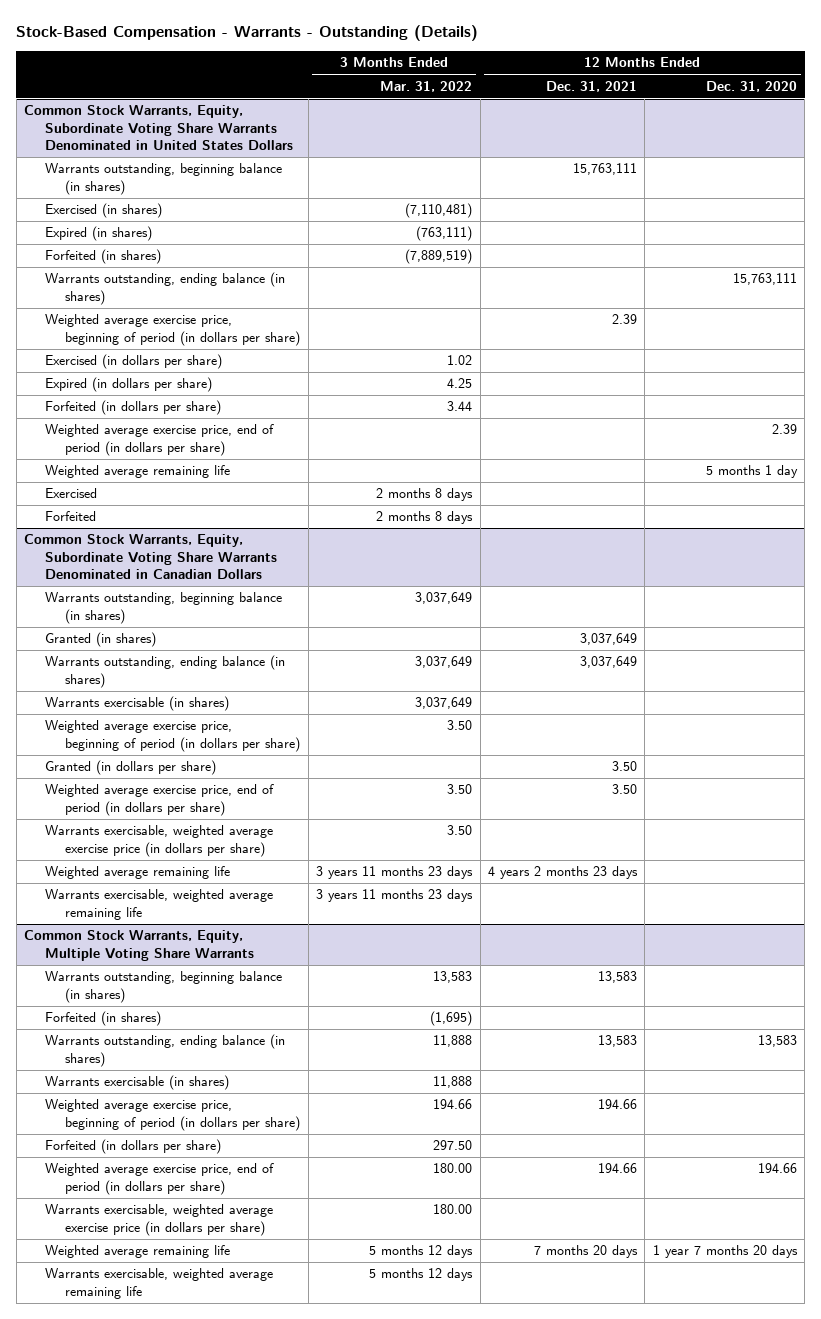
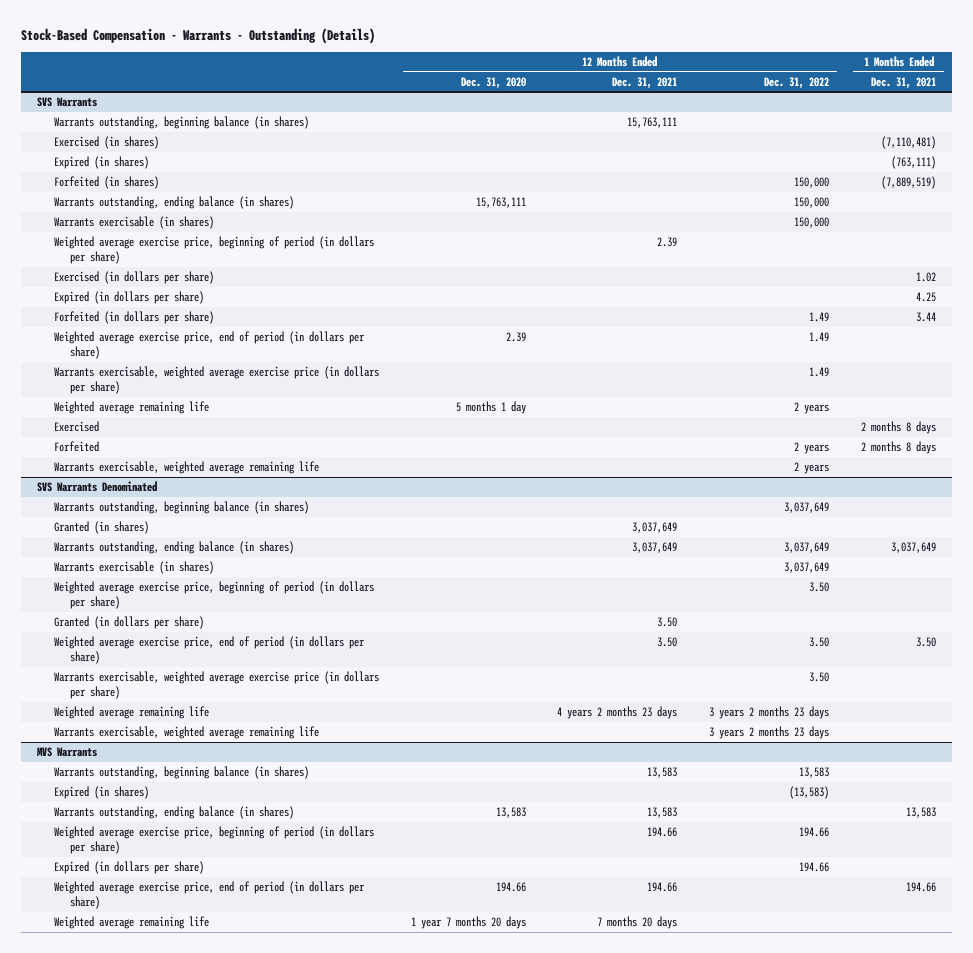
- | 3 Months Ended Mar. 31, 2022 | 12 Months Ended Dec. 31, 2021 | 12 Months Ended Dec. 31, 2020
+ | 12 Months Ended Dec. 31, 2020 | 12 Months Ended Dec. 31, 2021 | 12 Months Ended Dec. 31, 2022 | 1 Months Ended Dec. 31, 2021
- Common Stock Warrants, Equity, Subordinate Voting Share Warrants Denominated in United States Dollars
+ SVS Warrants
+ Warrants exercisable (in shares) | | | 150,000 |
+ Warrants exercisable, weighted average exercise price (in dollars per share) | | | 1.49 |
- Common Stock Warrants, Equity, Subordinate Voting Share Warrants Denominated in Canadian Dollars
+ Warrants exercisable, weighted average remaining life | | | 2 years |
+ SVS Warrants Denominated
- Common Stock Warrants, Equity, Multiple Voting Share Warrants
+ MVS Warrants
- Forfeited (in shares) | (1,695) | |
+ Expired (in shares) | | | (13,583) |
- Warrants exercisable (in shares) | 11,888 | |
- Forfeited (in dollars per share) | 297.50 | |
+ Expired (in dollars per share) | | | 194.66 |
- Warrants exercisable, weighted average exercise price (in dollars per share) | 180.00 | |
- Warrants exercisable, weighted average remaining life | 5 months 12 days | |

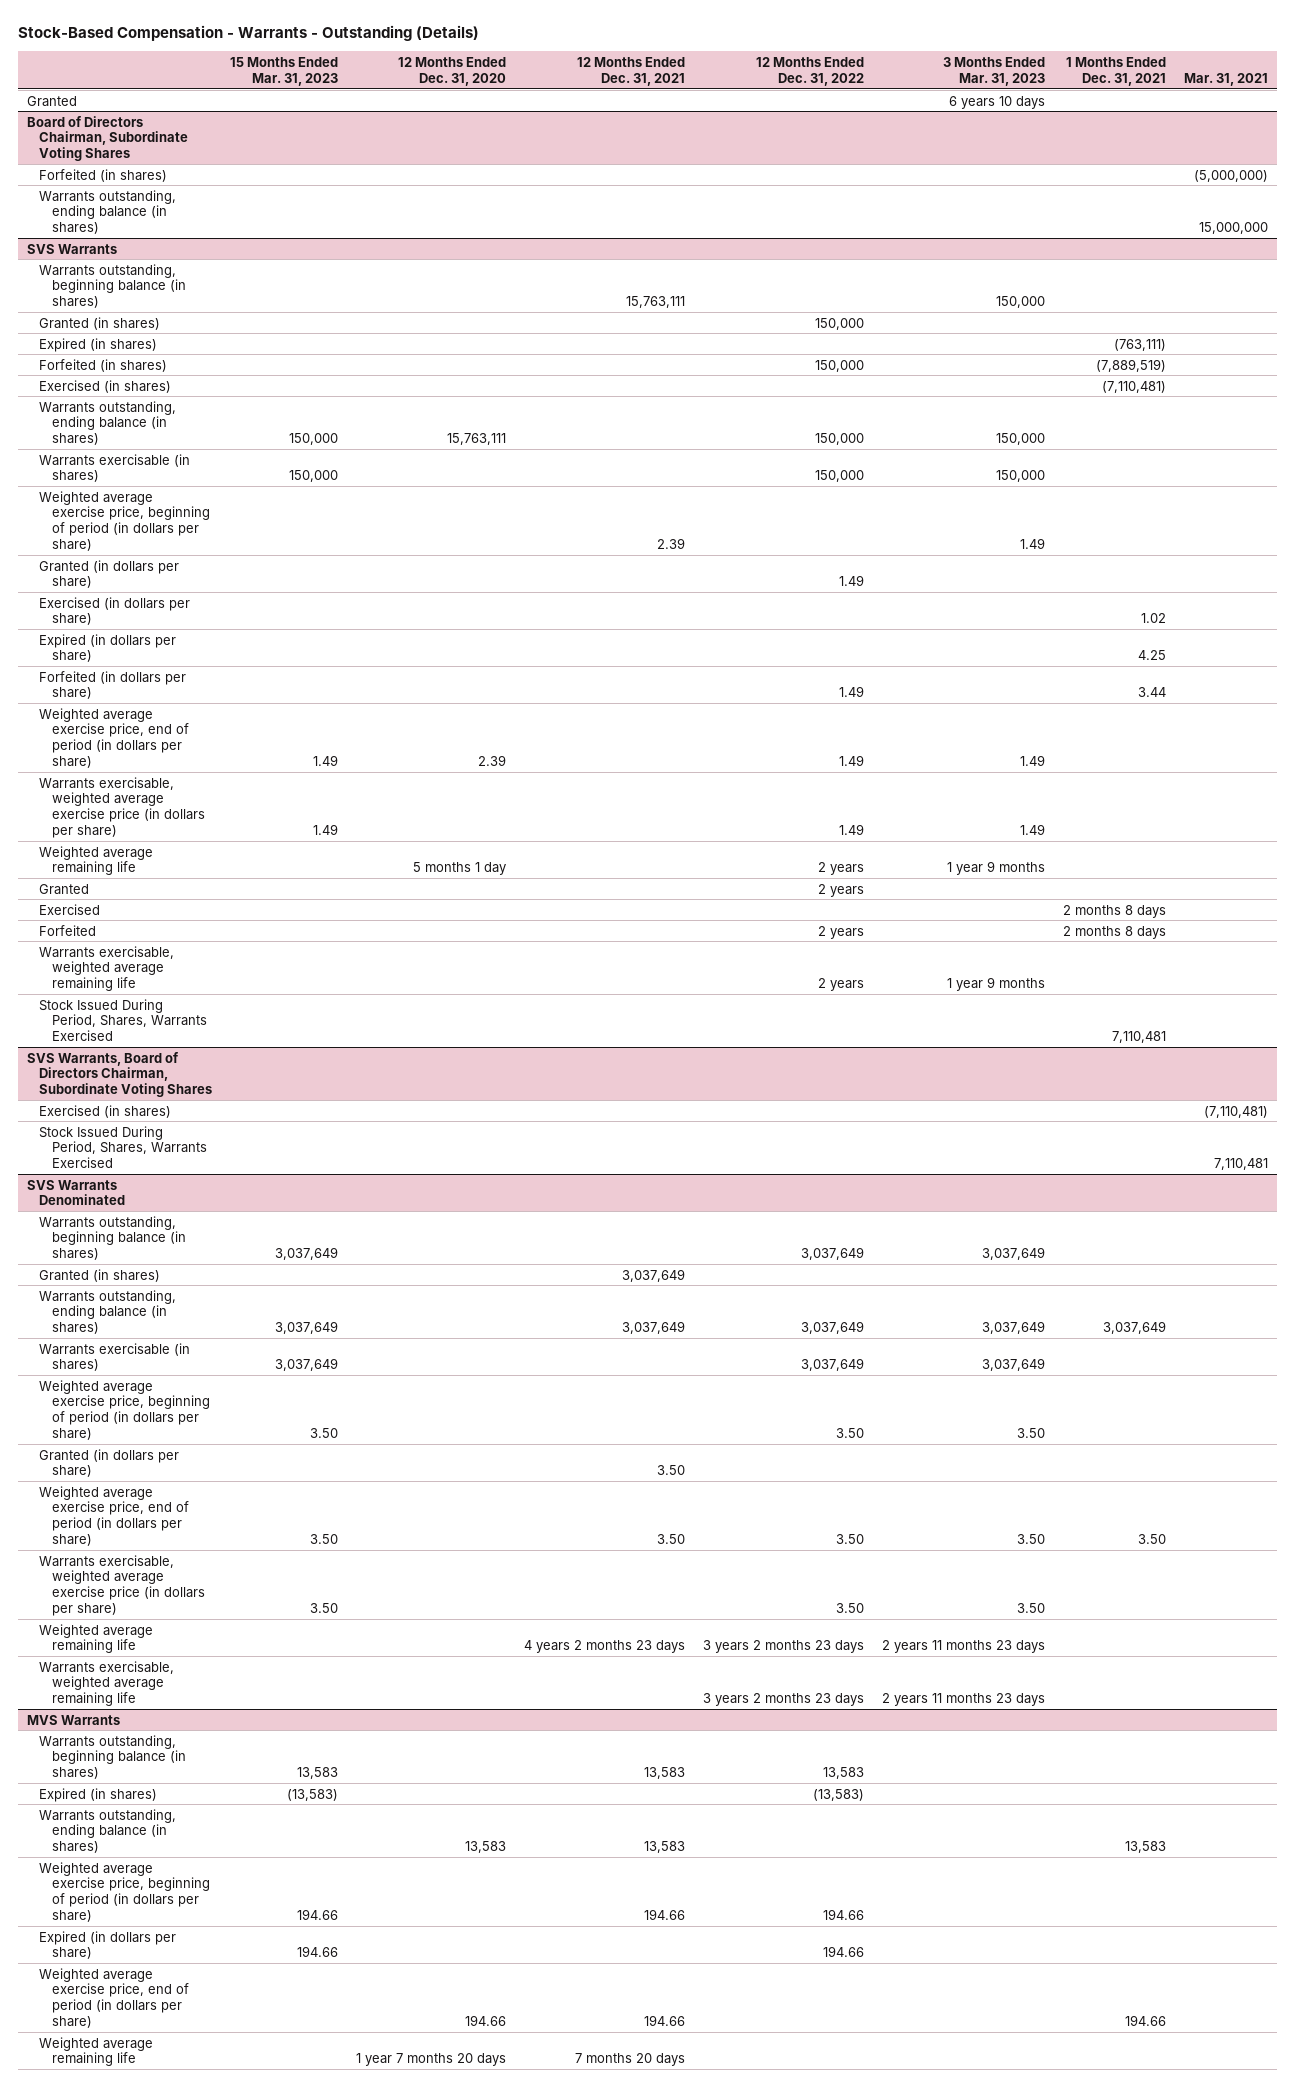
- | 12 Months Ended Dec. 31, 2020 | 12 Months Ended Dec. 31, 2021 | 12 Months Ended Dec. 31, 2022 | 1 Months Ended Dec. 31, 2021
+ | 15 Months Ended Mar. 31, 2023 | 12 Months Ended Dec. 31, 2020 | 12 Months Ended Dec. 31, 2021 | 12 Months Ended Dec. 31, 2022 | 3 Months Ended Mar. 31, 2023 | 1 Months Ended Dec. 31, 2021 | Mar. 31, 2021
+ Granted | | | | | 6 years 10 days | |
+ Board of Directors Chairman, Subordinate Voting Shares
+ Forfeited (in shares) | | | | | | | (5,000,000)
+ Warrants outstanding, ending balance (in shares) | | | | | | | 15,000,000
@ SVS Warrants
+ Granted (in shares) | | | | 150,000 | | |
moved down: Exercised (in shares) | | | | | | (7,110,481) |
+ Granted (in dollars per share) | | | | 1.49 | | |
+ Granted | | | | 2 years | | |
+ Stock Issued During Period, Shares, Warrants Exercised | | | | | | 7,110,481 |
+ SVS Warrants, Board of Directors Chairman, Subordinate Voting Shares
+ Exercised (in shares) | | | | | | | (7,110,481)
+ Stock Issued During Period, Shares, Warrants Exercised | | | | | | | 7,110,481

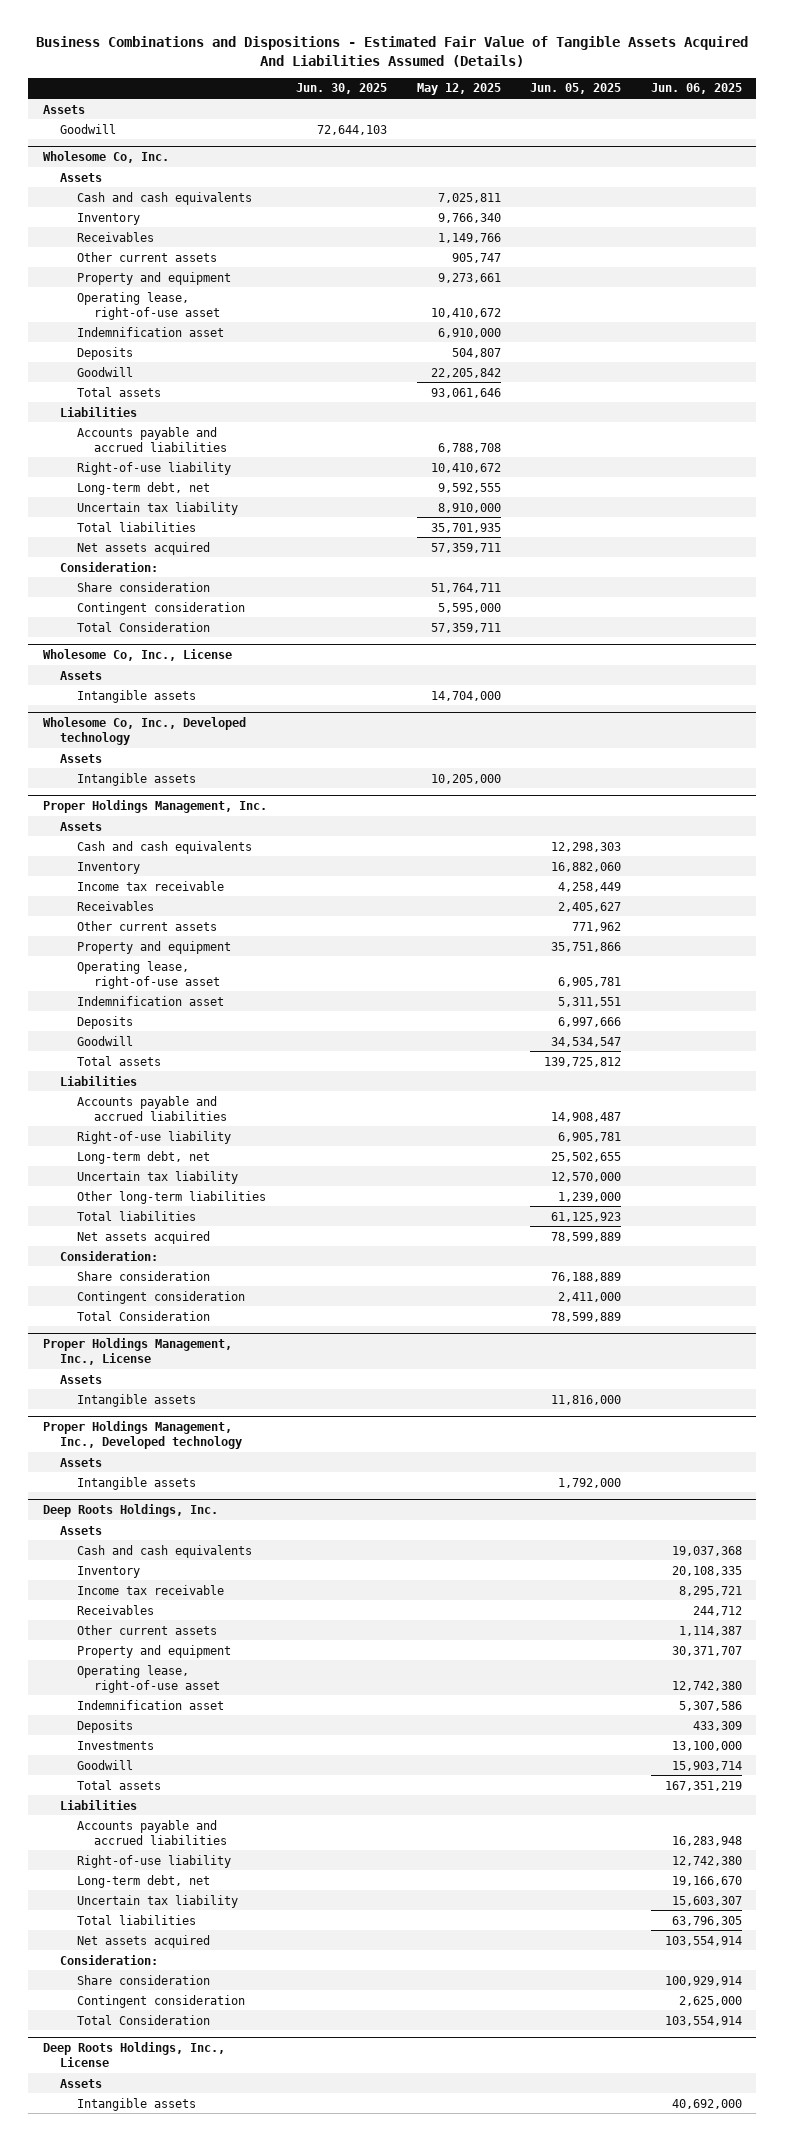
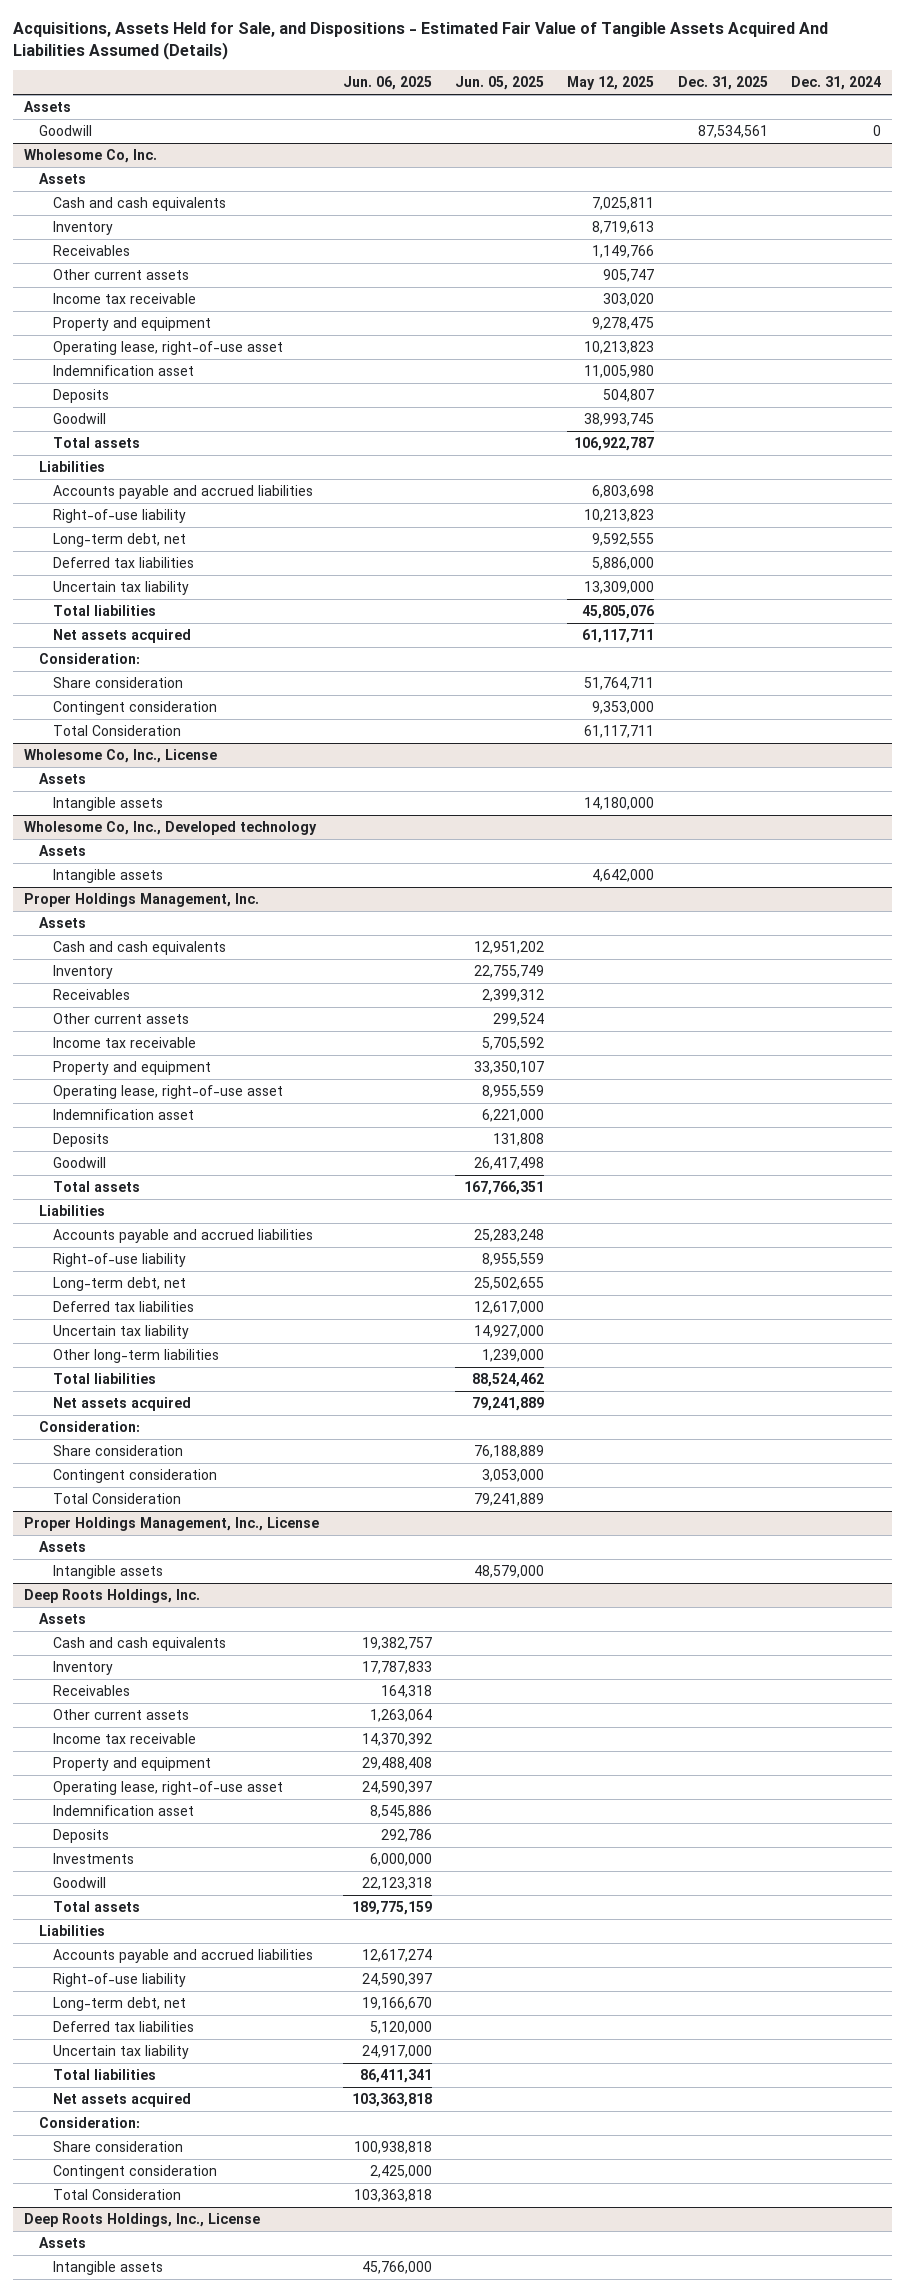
- Business Combinations and Dispositions - Estimated Fair Value of Tangible Assets Acquired And Liabilities Assumed (Details)
+ Acquisitions, Assets Held for Sale, and Dispositions - Estimated Fair Value of Tangible Assets Acquired And Liabilities Assumed (Details)
- | Jun. 30, 2025 | May 12, 2025 | Jun. 05, 2025 | Jun. 06, 2025
+ | Jun. 06, 2025 | Jun. 05, 2025 | May 12, 2025 | Dec. 31, 2025 | Dec. 31, 2024
@ Wholesome Co, Inc.
- Inventory | | 9,766,340 | |
+ Inventory | | | 8,719,613 | |
- Property and equipment | | 9,273,661 | |
- Operating lease, right-of-use asset | | 10,410,672 | |
- Indemnification asset | | 6,910,000 | |
+ Income tax receivable | | | 303,020 | |
+ Property and equipment | | | 9,278,475 | |
+ Operating lease, right-of-use asset | | | 10,213,823 | |
+ Indemnification asset | | | 11,005,980 | |
- Goodwill | | 22,205,842 | |
- Total assets | | 93,061,646 | |
+ Goodwill | | | 38,993,745 | |
+ Total assets | | | 106,922,787 | |
- Accounts payable and accrued liabilities | | 6,788,708 | |
- Right-of-use liability | | 10,410,672 | |
+ Accounts payable and accrued liabilities | | | 6,803,698 | |
+ Right-of-use liability | | | 10,213,823 | |
- Uncertain tax liability | | 8,910,000 | |
- Total liabilities | | 35,701,935 | |
- Net assets acquired | | 57,359,711 | |
+ Deferred tax liabilities | | | 5,886,000 | |
+ Uncertain tax liability | | | 13,309,000 | |
+ Total liabilities | | | 45,805,076 | |
+ Net assets acquired | | | 61,117,711 | |
- Contingent consideration | | 5,595,000 | |
- Total Consideration | | 57,359,711 | |
+ Contingent consideration | | | 9,353,000 | |
+ Total Consideration | | | 61,117,711 | |
@ Wholesome Co, Inc., License
- Intangible assets | | 14,704,000 | |
+ Intangible assets | | | 14,180,000 | |
@ Wholesome Co, Inc., Developed technology
- Intangible assets | | 10,205,000 | |
+ Intangible assets | | | 4,642,000 | |
@ Proper Holdings Management, Inc.
- Cash and cash equivalents | | | 12,298,303 |
- Inventory | | | 16,882,060 |
- Income tax receivable | | | 4,258,449 |
- Receivables | | | 2,405,627 |
- Other current assets | | | 771,962 |
- Property and equipment | | | 35,751,866 |
- Operating lease, right-of-use asset | | | 6,905,781 |
- Indemnification asset | | | 5,311,551 |
- Deposits | | | 6,997,666 |
- Goodwill | | | 34,534,547 |
- Total assets | | | 139,725,812 |
+ Cash and cash equivalents | | 12,951,202 | | |
+ Inventory | | 22,755,749 | | |
+ Receivables | | 2,399,312 | | |
+ Other current assets | | 299,524 | | |
+ Income tax receivable | | 5,705,592 | | |
+ Property and equipment | | 33,350,107 | | |
+ Operating lease, right-of-use asset | | 8,955,559 | | |
+ Indemnification asset | | 6,221,000 | | |
+ Deposits | | 131,808 | | |
+ Goodwill | | 26,417,498 | | |
+ Total assets | | 167,766,351 | | |
- Accounts payable and accrued liabilities | | | 14,908,487 |
- Right-of-use liability | | | 6,905,781 |
+ Accounts payable and accrued liabilities | | 25,283,248 | | |
+ Right-of-use liability | | 8,955,559 | | |
- Uncertain tax liability | | | 12,570,000 |
+ Deferred tax liabilities | | 12,617,000 | | |
+ Uncertain tax liability | | 14,927,000 | | |
- Total liabilities | | | 61,125,923 |
- Net assets acquired | | | 78,599,889 |
+ Total liabilities | | 88,524,462 | | |
+ Net assets acquired | | 79,241,889 | | |
- Contingent consideration | | | 2,411,000 |
- Total Consideration | | | 78,599,889 |
+ Contingent consideration | | 3,053,000 | | |
+ Total Consideration | | 79,241,889 | | |
@ Proper Holdings Management, Inc., License
- Intangible assets | | | 11,816,000 |
- Proper Holdings Management, Inc., Developed technology
- Assets
- Intangible assets | | | 1,792,000 |
@ Proper Holdings Management, Inc., License
+ Intangible assets | | 48,579,000 | | |
@ Deep Roots Holdings, Inc.
- Cash and cash equivalents | | | | 19,037,368
- Inventory | | | | 20,108,335
- Income tax receivable | | | | 8,295,721
- Receivables | | | | 244,712
- Other current assets | | | | 1,114,387
- Property and equipment | | | | 30,371,707
- Operating lease, right-of-use asset | | | | 12,742,380
- Indemnification asset | | | | 5,307,586
- Deposits | | | | 433,309
- Investments | | | | 13,100,000
- Goodwill | | | | 15,903,714
- Total assets | | | | 167,351,219
+ Cash and cash equivalents | 19,382,757 | | | |
+ Inventory | 17,787,833 | | | |
+ Receivables | 164,318 | | | |
+ Other current assets | 1,263,064 | | | |
+ Income tax receivable | 14,370,392 | | | |
+ Property and equipment | 29,488,408 | | | |
+ Operating lease, right-of-use asset | 24,590,397 | | | |
+ Indemnification asset | 8,545,886 | | | |
+ Deposits | 292,786 | | | |
+ Investments | 6,000,000 | | | |
+ Goodwill | 22,123,318 | | | |
+ Total assets | 189,775,159 | | | |
- Accounts payable and accrued liabilities | | | | 16,283,948
- Right-of-use liability | | | | 12,742,380
+ Accounts payable and accrued liabilities | 12,617,274 | | | |
+ Right-of-use liability | 24,590,397 | | | |
- Uncertain tax liability | | | | 15,603,307
- Total liabilities | | | | 63,796,305
- Net assets acquired | | | | 103,554,914
+ Deferred tax liabilities | 5,120,000 | | | |
+ Uncertain tax liability | 24,917,000 | | | |
+ Total liabilities | 86,411,341 | | | |
+ Net assets acquired | 103,363,818 | | | |
- Share consideration | | | | 100,929,914
- Contingent consideration | | | | 2,625,000
- Total Consideration | | | | 103,554,914
+ Share consideration | 100,938,818 | | | |
+ Contingent consideration | 2,425,000 | | | |
+ Total Consideration | 103,363,818 | | | |
@ Deep Roots Holdings, Inc., License
- Intangible assets | | | | 40,692,000
+ Intangible assets | 45,766,000 | | | |

